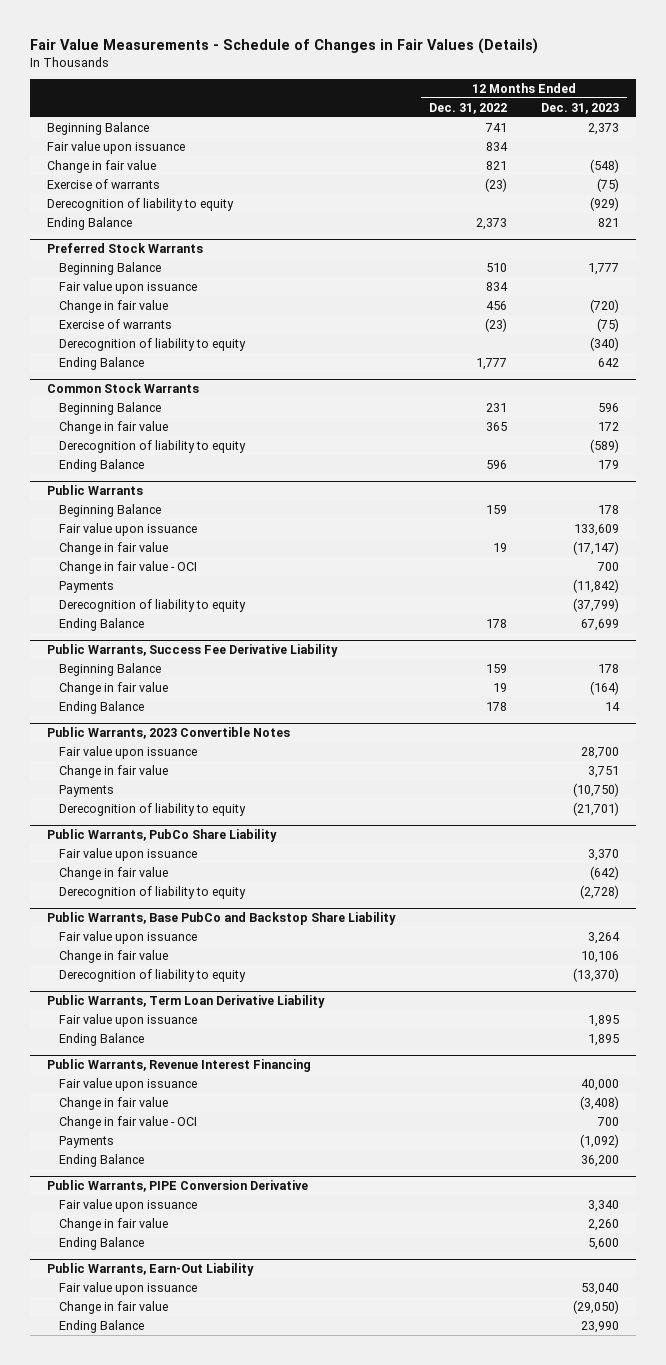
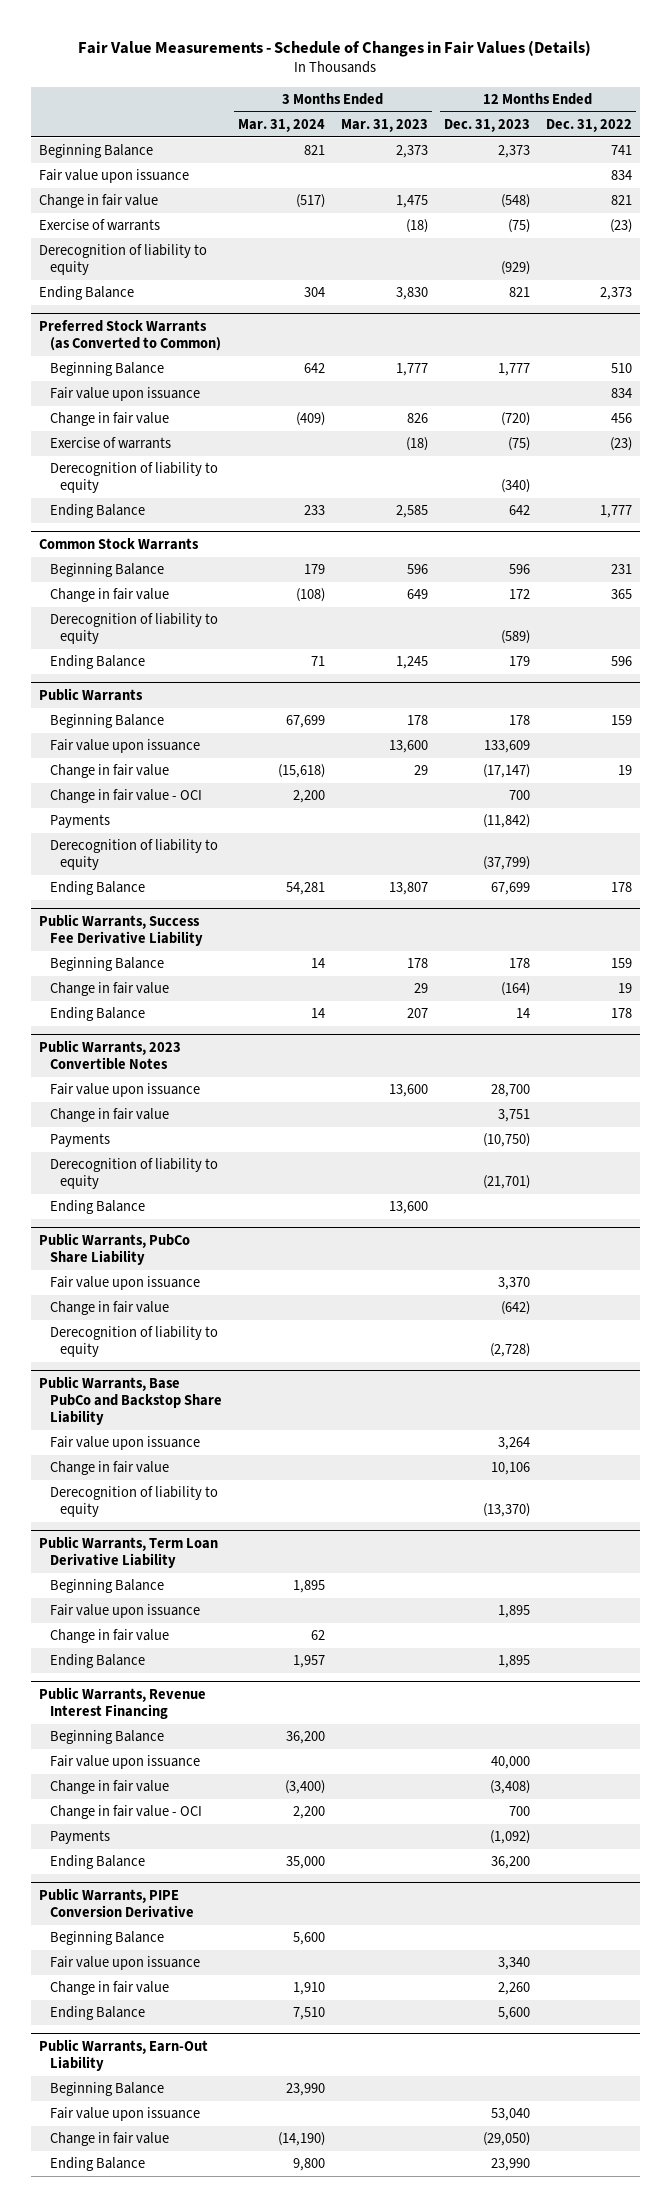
- | 12 Months Ended Dec. 31, 2022 | 12 Months Ended Dec. 31, 2023
+ | 3 Months Ended Mar. 31, 2024 | 3 Months Ended Mar. 31, 2023 | 12 Months Ended Dec. 31, 2023 | 12 Months Ended Dec. 31, 2022
- Preferred Stock Warrants
+ Preferred Stock Warrants (as Converted to Common)
@ Public Warrants, 2023 Convertible Notes
+ Ending Balance | | 13,600 | |
@ Public Warrants, Term Loan Derivative Liability
+ Beginning Balance | 1,895 | | |
+ Change in fair value | 62 | | |
@ Public Warrants, Revenue Interest Financing
+ Beginning Balance | 36,200 | | |
@ Public Warrants, PIPE Conversion Derivative
+ Beginning Balance | 5,600 | | |
@ Public Warrants, Earn-Out Liability
+ Beginning Balance | 23,990 | | |

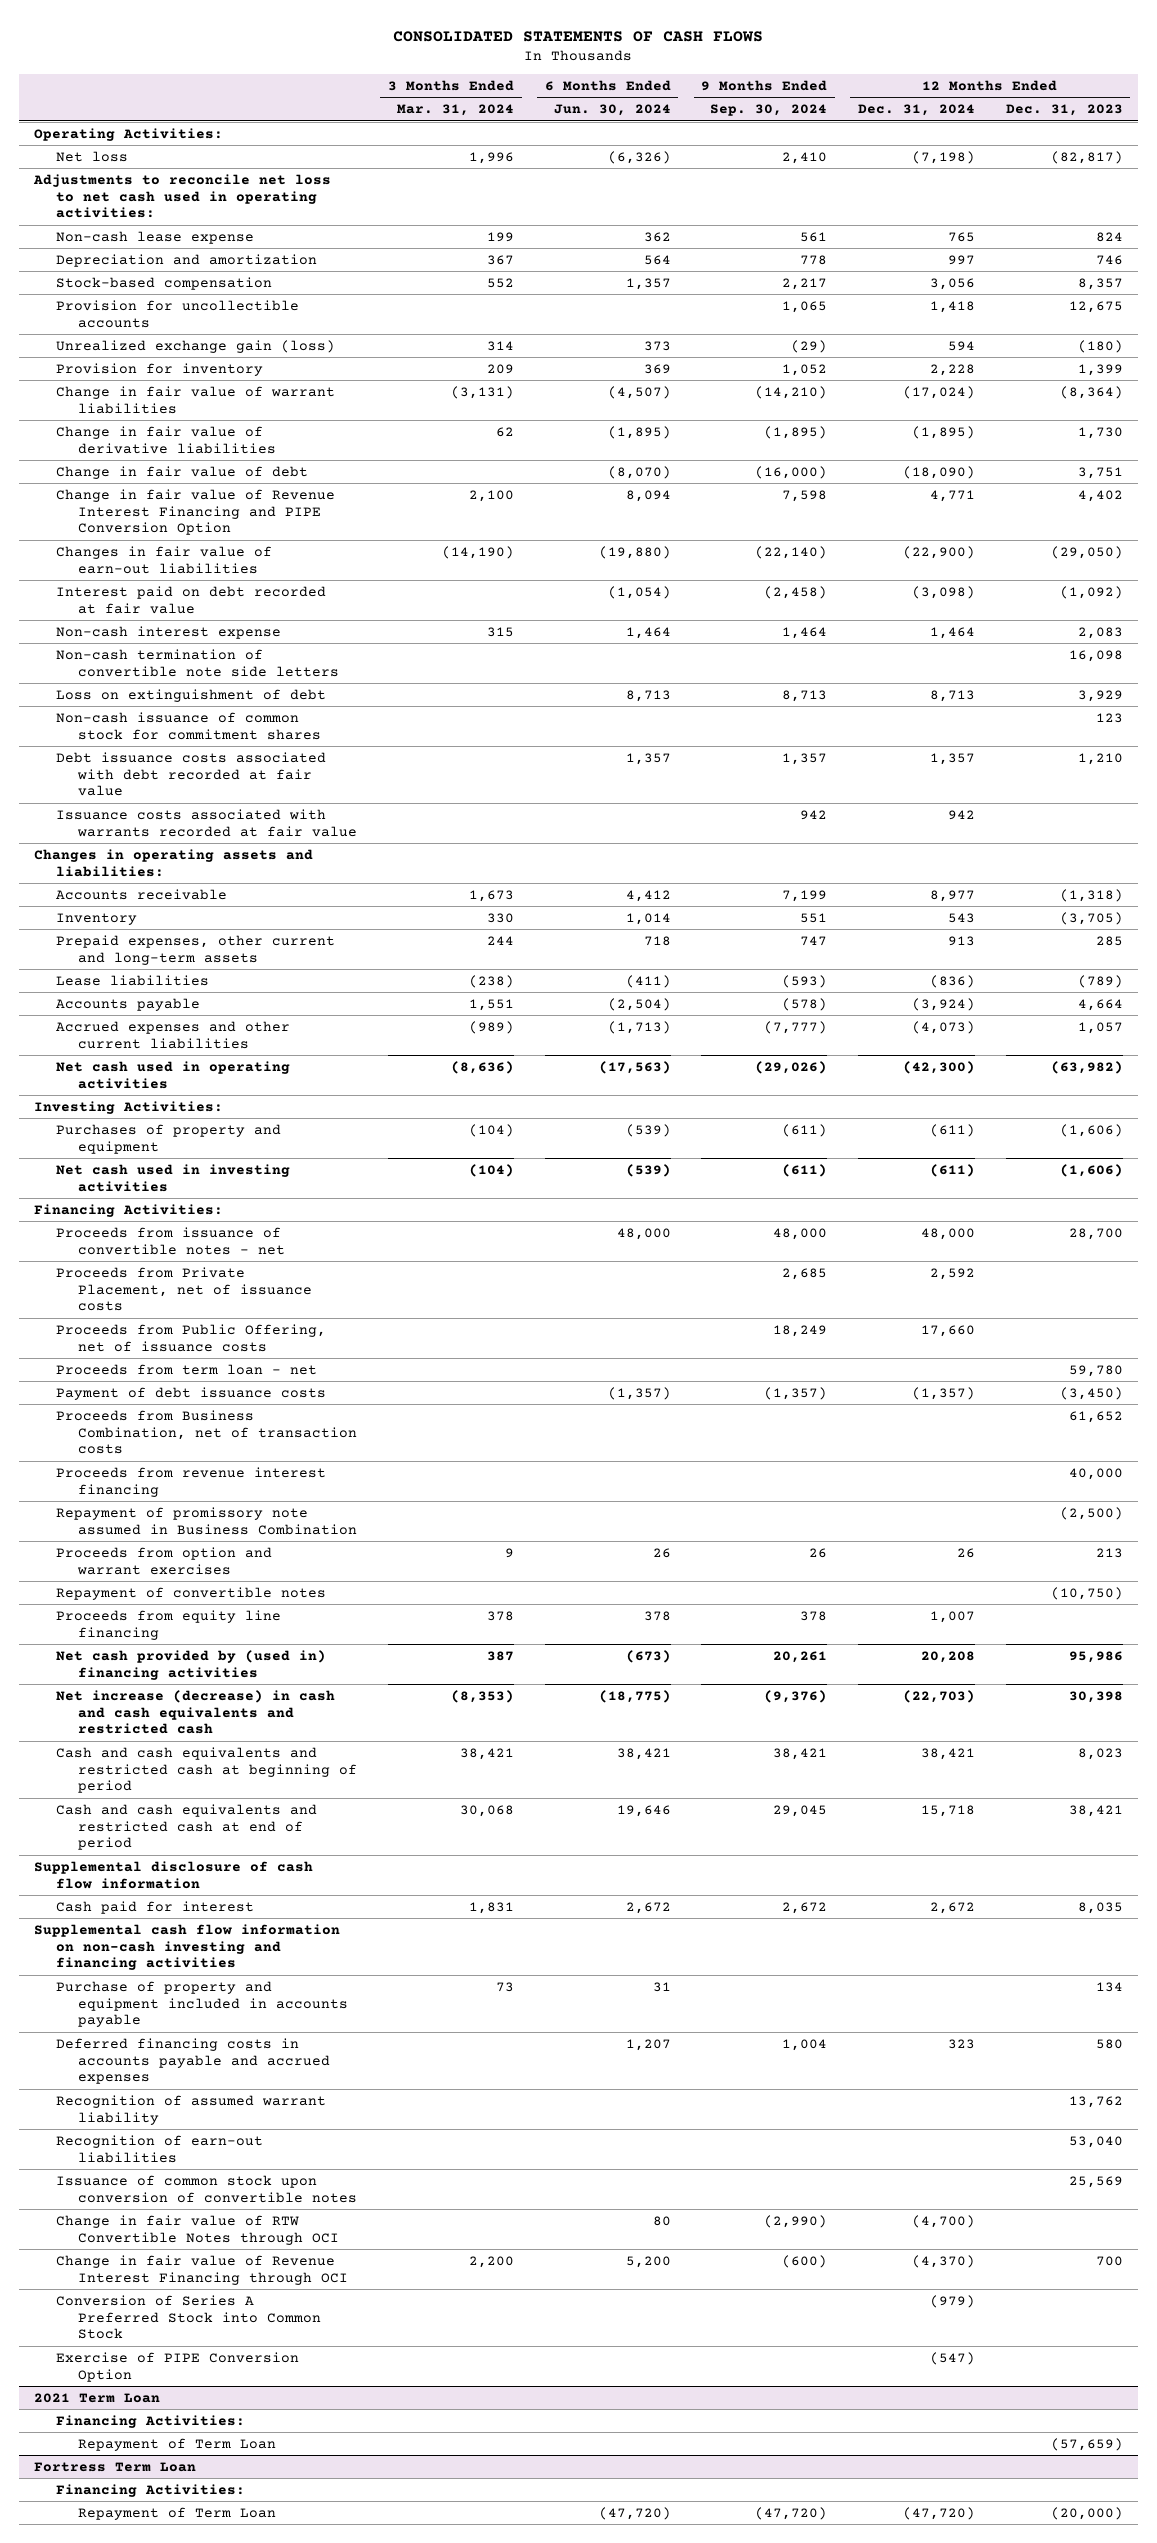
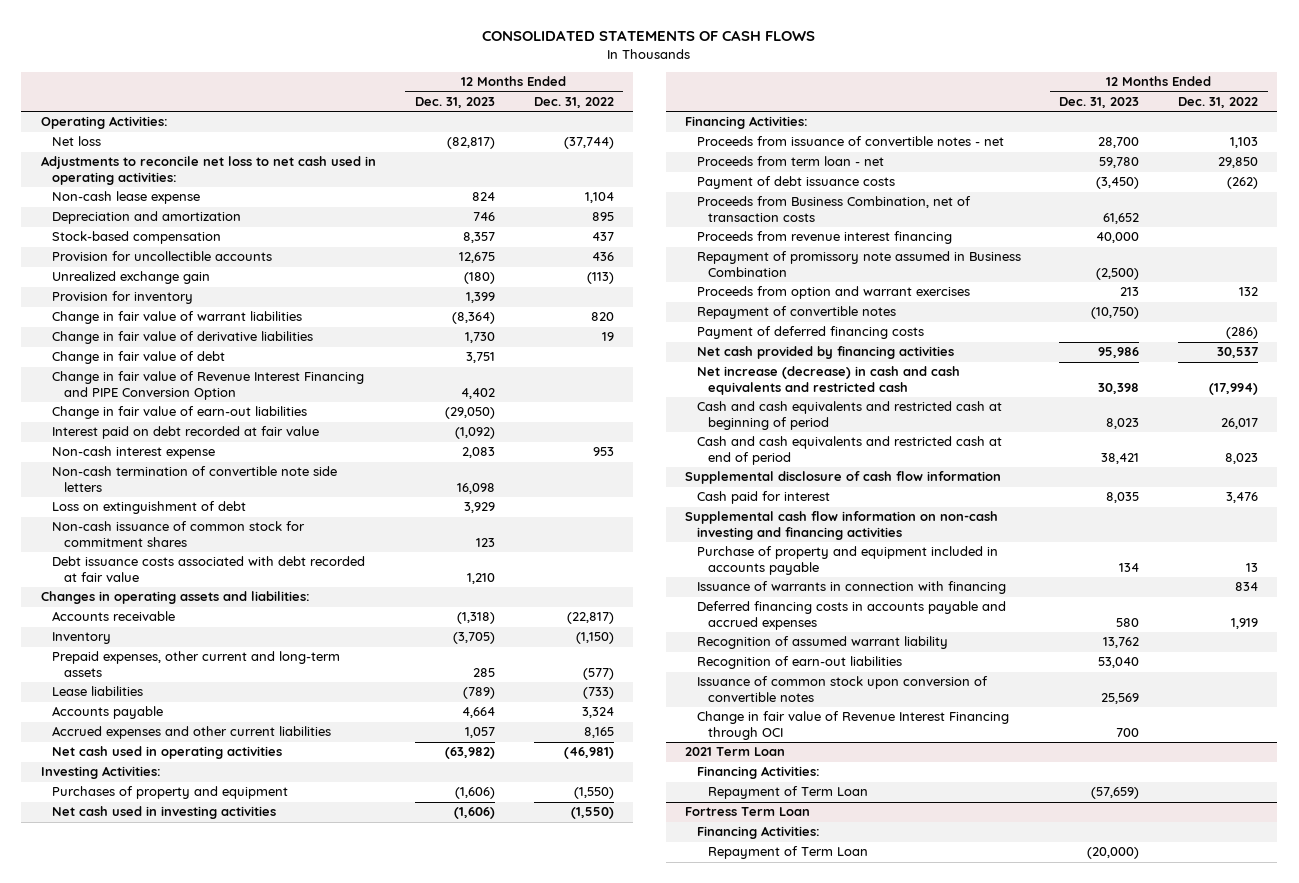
- | 3 Months Ended Mar. 31, 2024 | 6 Months Ended Jun. 30, 2024 | 9 Months Ended Sep. 30, 2024 | 12 Months Ended Dec. 31, 2024 | 12 Months Ended Dec. 31, 2023
+ | 12 Months Ended Dec. 31, 2023 | 12 Months Ended Dec. 31, 2022
- Unrealized exchange gain (loss) | 314 | 373 | (29) | 594 | (180)
+ Unrealized exchange gain | (180) | (113)
- Changes in fair value of earn-out liabilities | (14,190) | (19,880) | (22,140) | (22,900) | (29,050)
+ Change in fair value of earn-out liabilities | (29,050) |
- Issuance costs associated with warrants recorded at fair value | | | 942 | 942 |
- Proceeds from Private Placement, net of issuance costs | | | 2,685 | 2,592 |
- Proceeds from Public Offering, net of issuance costs | | | 18,249 | 17,660 |
- Proceeds from equity line financing | 378 | 378 | 378 | 1,007 |
- Net cash provided by (used in) financing activities | 387 | (673) | 20,261 | 20,208 | 95,986
+ Payment of deferred financing costs | | (286)
+ Net cash provided by financing activities | 95,986 | 30,537
+ Issuance of warrants in connection with financing | | 834
- Change in fair value of RTW Convertible Notes through OCI | | 80 | (2,990) | (4,700) |
- Conversion of Series A Preferred Stock into Common Stock | | | | (979) |
- Exercise of PIPE Conversion Option | | | | (547) |

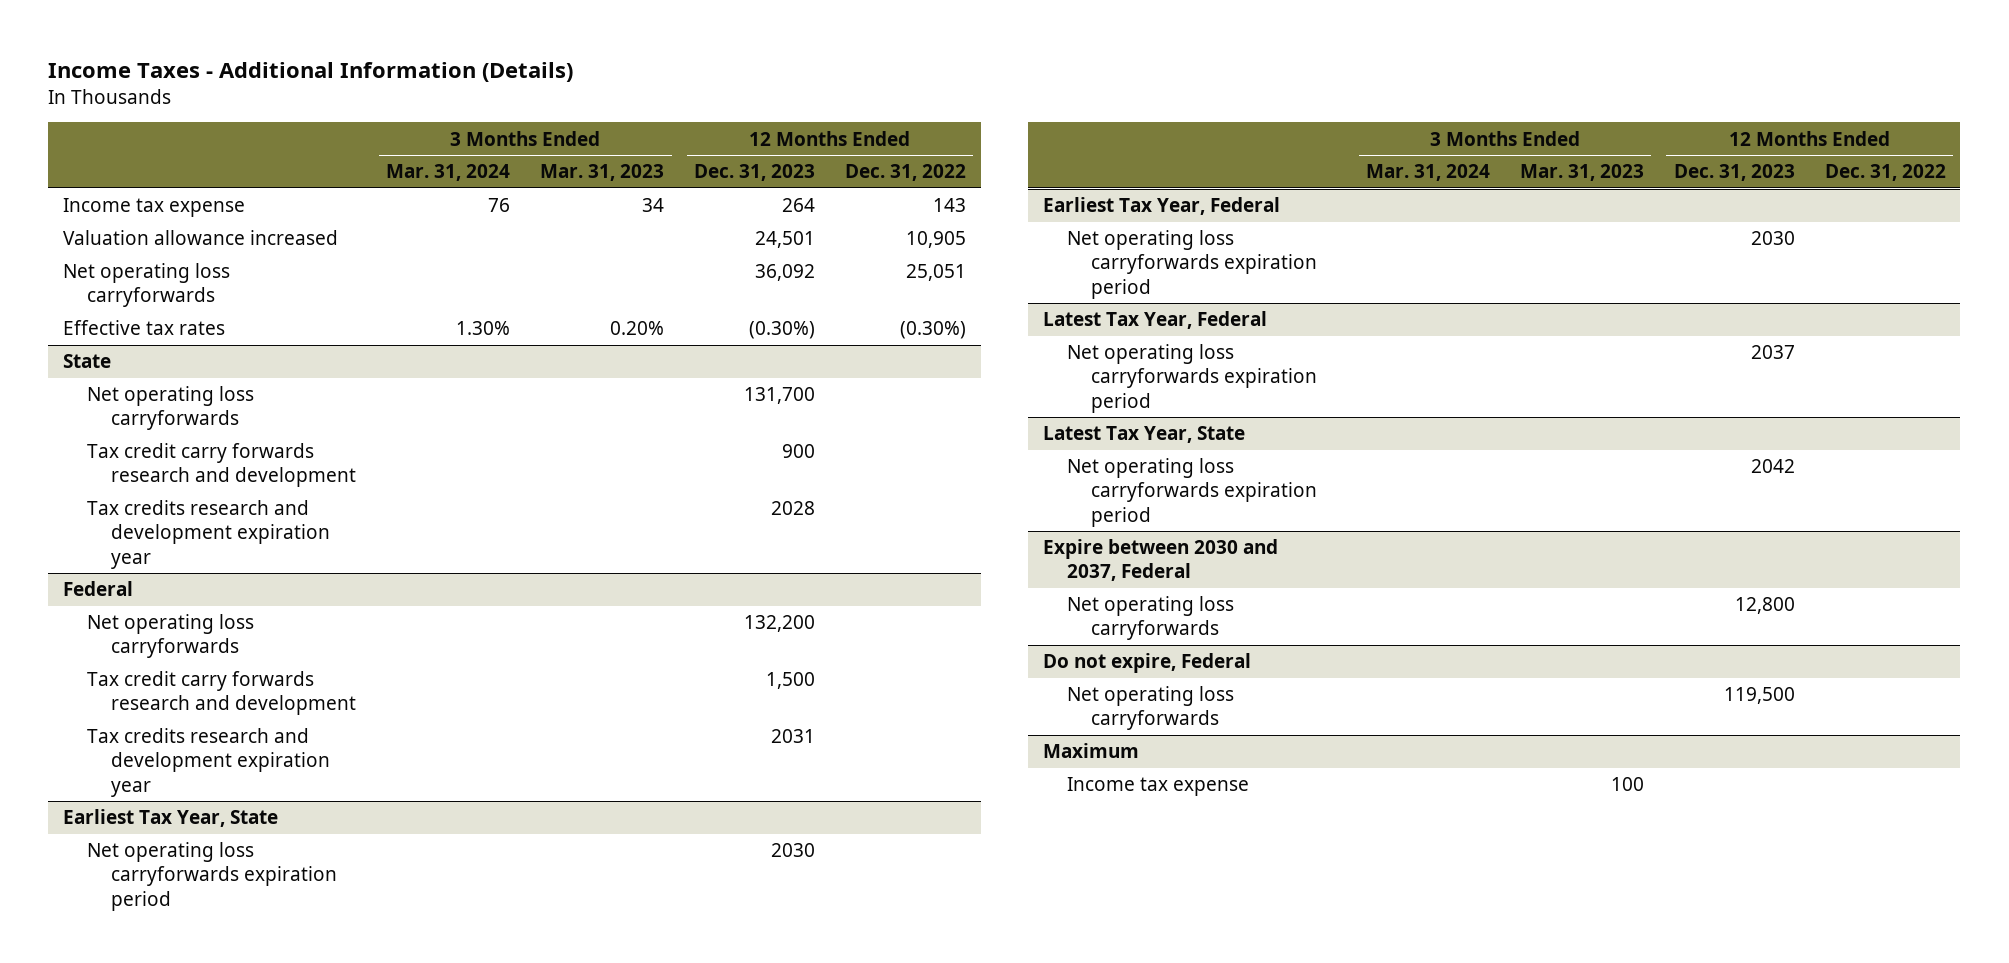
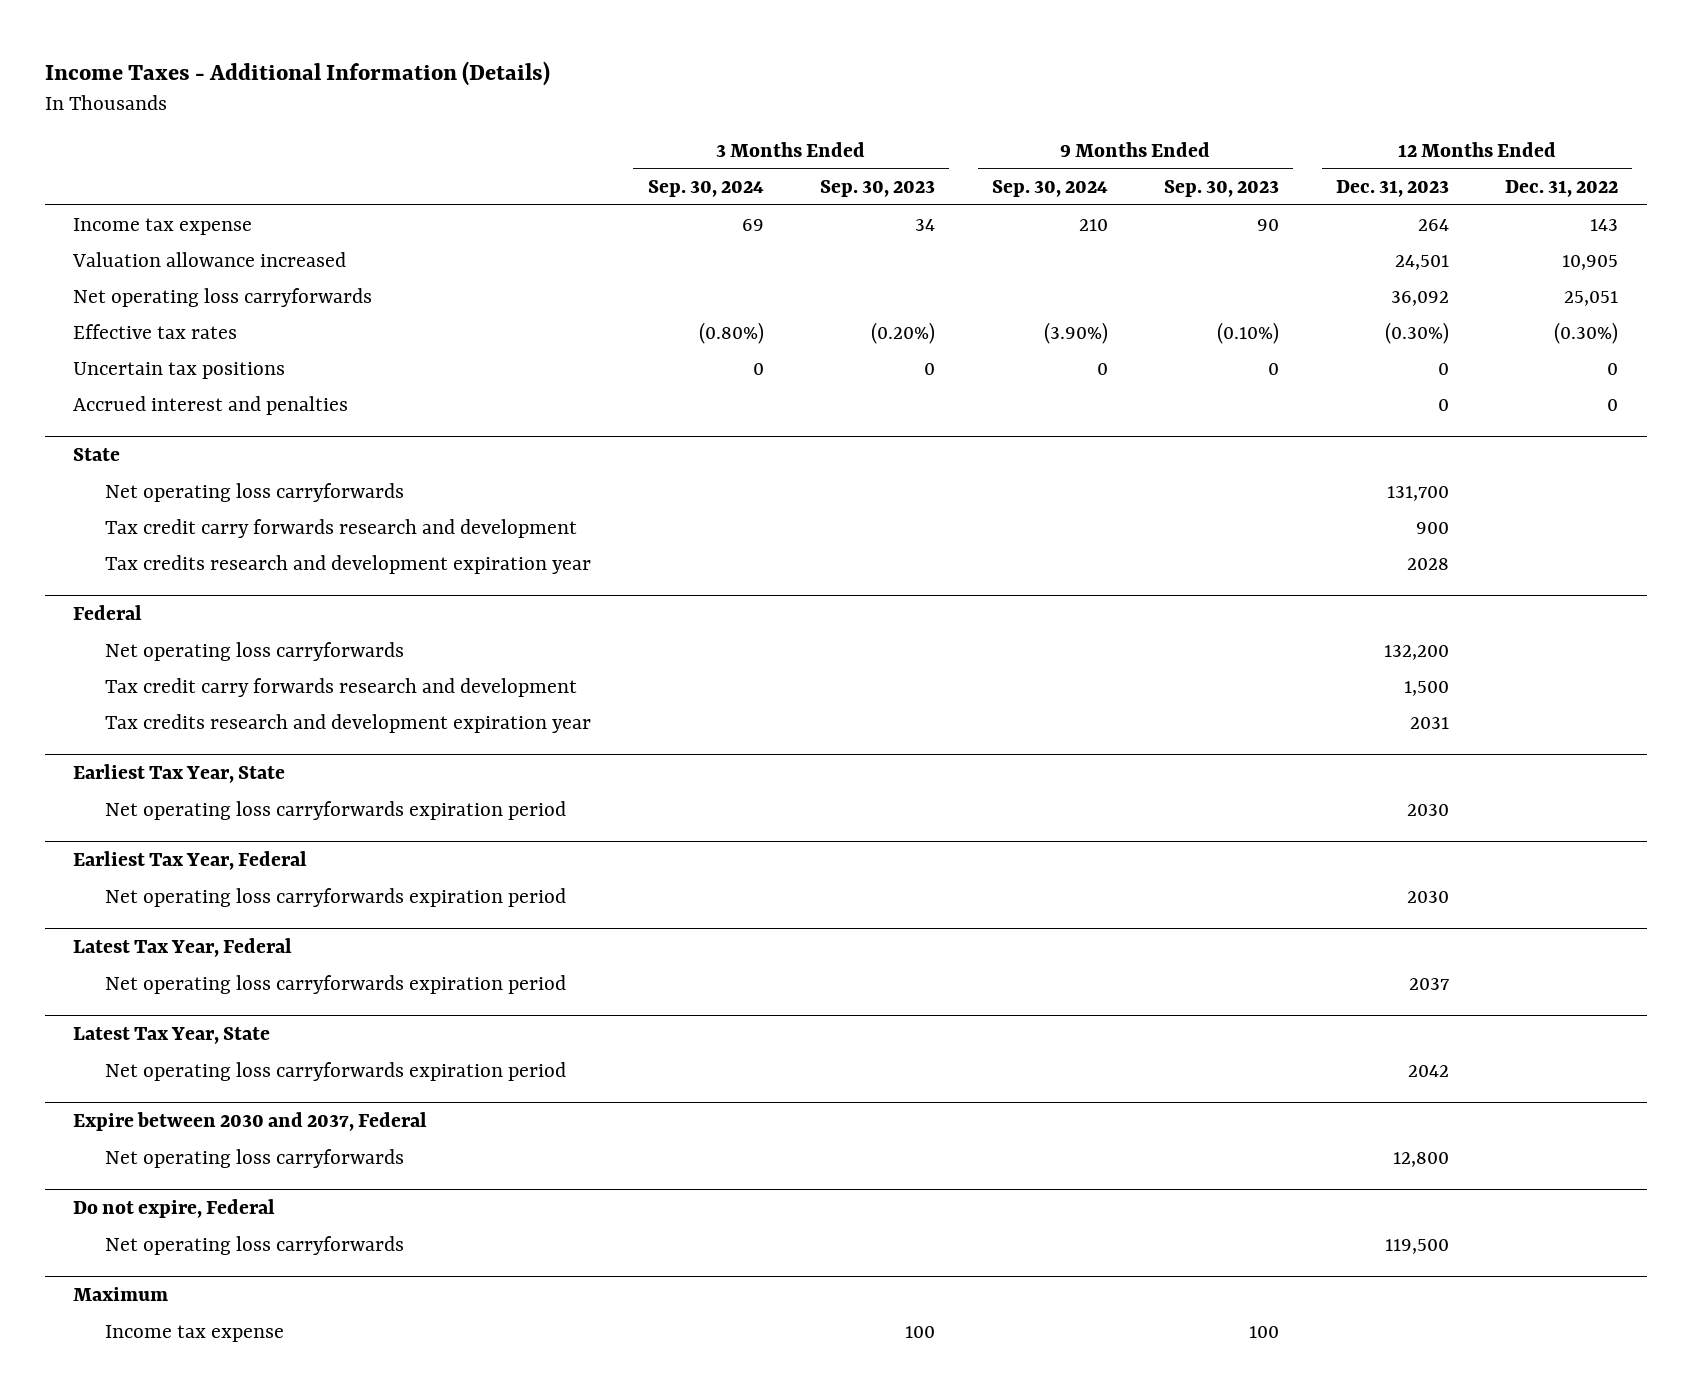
- | 3 Months Ended Mar. 31, 2024 | 3 Months Ended Mar. 31, 2023 | 12 Months Ended Dec. 31, 2023 | 12 Months Ended Dec. 31, 2022
+ | 3 Months Ended Sep. 30, 2024 | 3 Months Ended Sep. 30, 2023 | 9 Months Ended Sep. 30, 2024 | 9 Months Ended Sep. 30, 2023 | 12 Months Ended Dec. 31, 2023 | 12 Months Ended Dec. 31, 2022
+ Uncertain tax positions | 0 | 0 | 0 | 0 | 0 | 0
+ Accrued interest and penalties | | | | | 0 | 0

